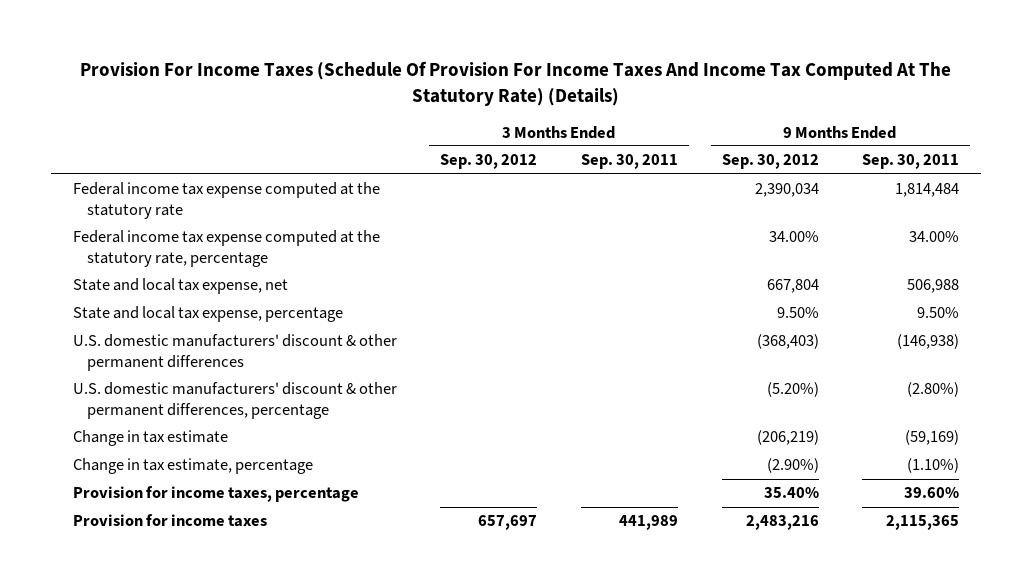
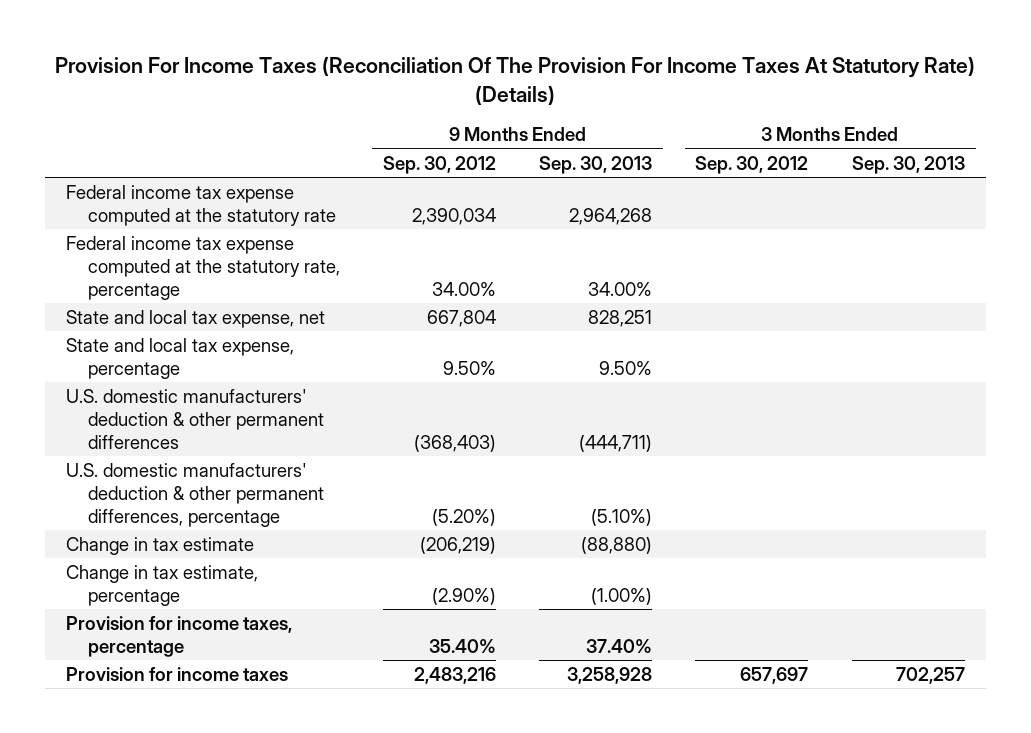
- Provision For Income Taxes (Schedule Of Provision For Income Taxes And Income Tax Computed At The Statutory Rate) (Details)
+ Provision For Income Taxes (Reconciliation Of The Provision For Income Taxes At Statutory Rate) (Details)
- | 3 Months Ended Sep. 30, 2012 | 3 Months Ended Sep. 30, 2011 | 9 Months Ended Sep. 30, 2012 | 9 Months Ended Sep. 30, 2011
+ | 9 Months Ended Sep. 30, 2012 | 9 Months Ended Sep. 30, 2013 | 3 Months Ended Sep. 30, 2012 | 3 Months Ended Sep. 30, 2013
- U.S. domestic manufacturers' discount & other permanent differences | | | (368,403) | (146,938)
- U.S. domestic manufacturers' discount & other permanent differences, percentage | | | (5.20%) | (2.80%)
+ U.S. domestic manufacturers' deduction & other permanent differences | (368,403) | (444,711) | |
+ U.S. domestic manufacturers' deduction & other permanent differences, percentage | (5.20%) | (5.10%) | |

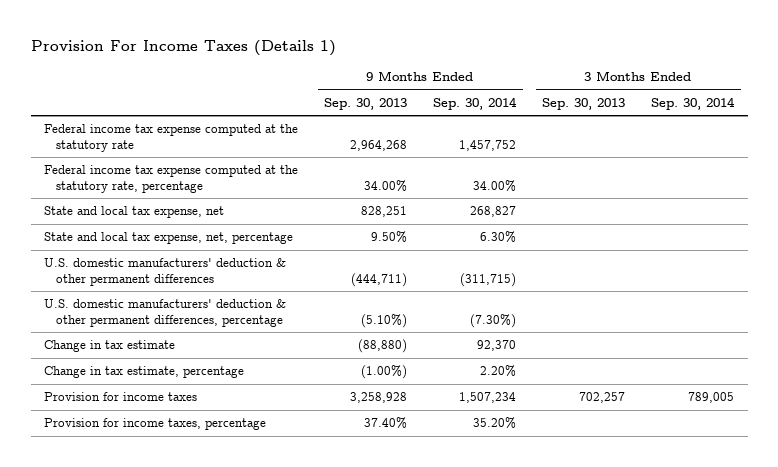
- Provision For Income Taxes (Reconciliation Of The Provision For Income Taxes At Statutory Rate) (Details)
+ Provision For Income Taxes (Details 1)
- | 9 Months Ended Sep. 30, 2012 | 9 Months Ended Sep. 30, 2013 | 3 Months Ended Sep. 30, 2012 | 3 Months Ended Sep. 30, 2013
+ | 9 Months Ended Sep. 30, 2013 | 9 Months Ended Sep. 30, 2014 | 3 Months Ended Sep. 30, 2013 | 3 Months Ended Sep. 30, 2014
- State and local tax expense, percentage | 9.50% | 9.50% | |
+ State and local tax expense, net, percentage | 9.50% | 6.30% | |
moved down: Provision for income taxes, percentage | 37.40% | 35.20% | |

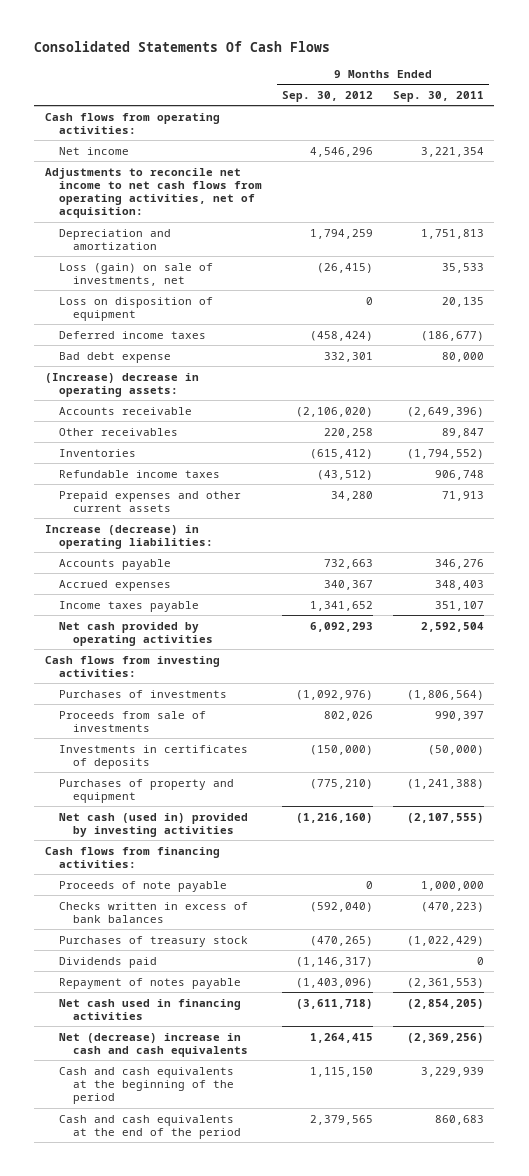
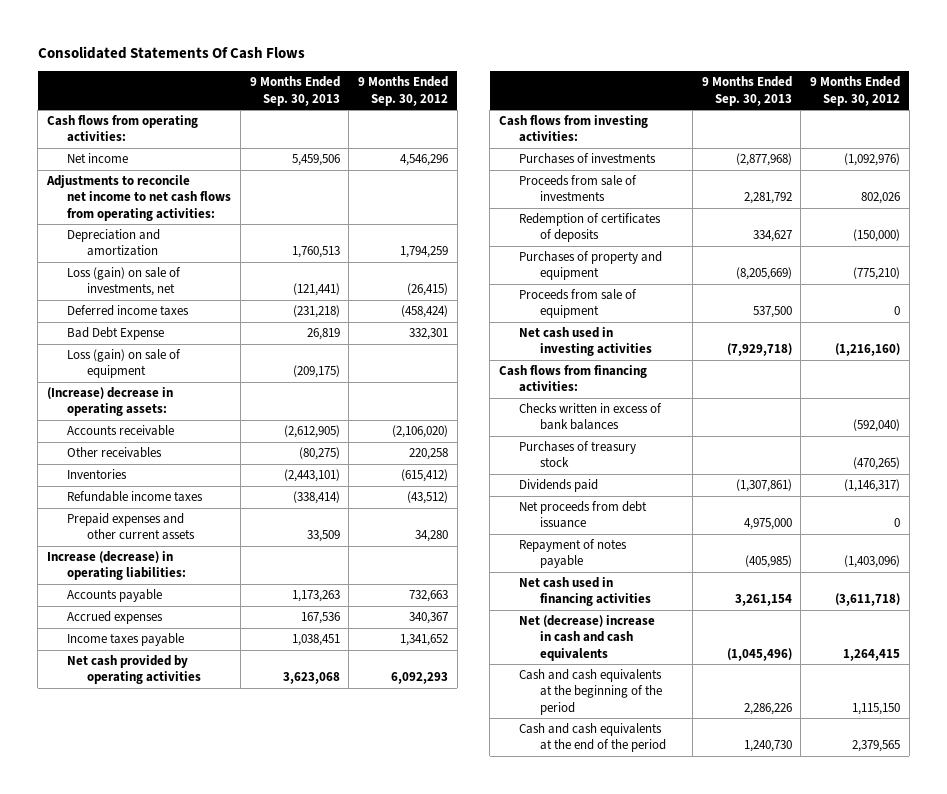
- | 9 Months Ended Sep. 30, 2012 | 9 Months Ended Sep. 30, 2011
+ | 9 Months Ended Sep. 30, 2013 | 9 Months Ended Sep. 30, 2012
- Adjustments to reconcile net income to net cash flows from operating activities, net of acquisition:
+ Adjustments to reconcile net income to net cash flows from operating activities:
- Loss on disposition of equipment | 0 | 20,135
- Bad debt expense | 332,301 | 80,000
+ Bad Debt Expense | 26,819 | 332,301
+ Loss (gain) on sale of equipment | (209,175) |
- Investments in certificates of deposits | (150,000) | (50,000)
+ Redemption of certificates of deposits | 334,627 | (150,000)
- Net cash (used in) provided by investing activities | (1,216,160) | (2,107,555)
+ Proceeds from sale of equipment | 537,500 | 0
+ Net cash used in investing activities | (7,929,718) | (1,216,160)
- Proceeds of note payable | 0 | 1,000,000
+ Net proceeds from debt issuance | 4,975,000 | 0

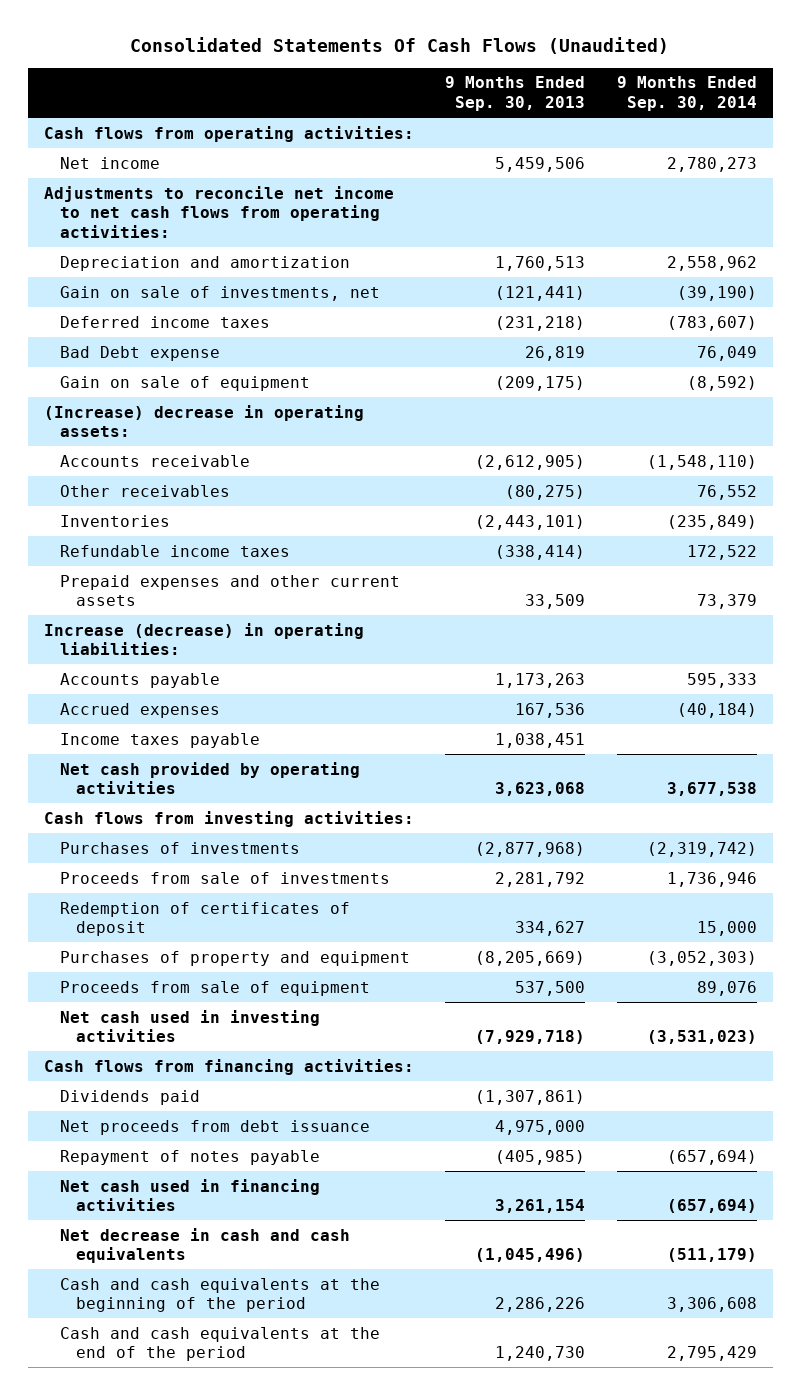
- Consolidated Statements Of Cash Flows
+ Consolidated Statements Of Cash Flows (Unaudited)
- | 9 Months Ended Sep. 30, 2013 | 9 Months Ended Sep. 30, 2012
+ | 9 Months Ended Sep. 30, 2013 | 9 Months Ended Sep. 30, 2014
- Loss (gain) on sale of investments, net | (121,441) | (26,415)
+ Gain on sale of investments, net | (121,441) | (39,190)
- Bad Debt Expense | 26,819 | 332,301
- Loss (gain) on sale of equipment | (209,175) |
+ Bad Debt expense | 26,819 | 76,049
+ Gain on sale of equipment | (209,175) | (8,592)
- Redemption of certificates of deposits | 334,627 | (150,000)
+ Redemption of certificates of deposit | 334,627 | 15,000
- Checks written in excess of bank balances | | (592,040)
- Purchases of treasury stock | | (470,265)
- Net (decrease) increase in cash and cash equivalents | (1,045,496) | 1,264,415
+ Net decrease in cash and cash equivalents | (1,045,496) | (511,179)

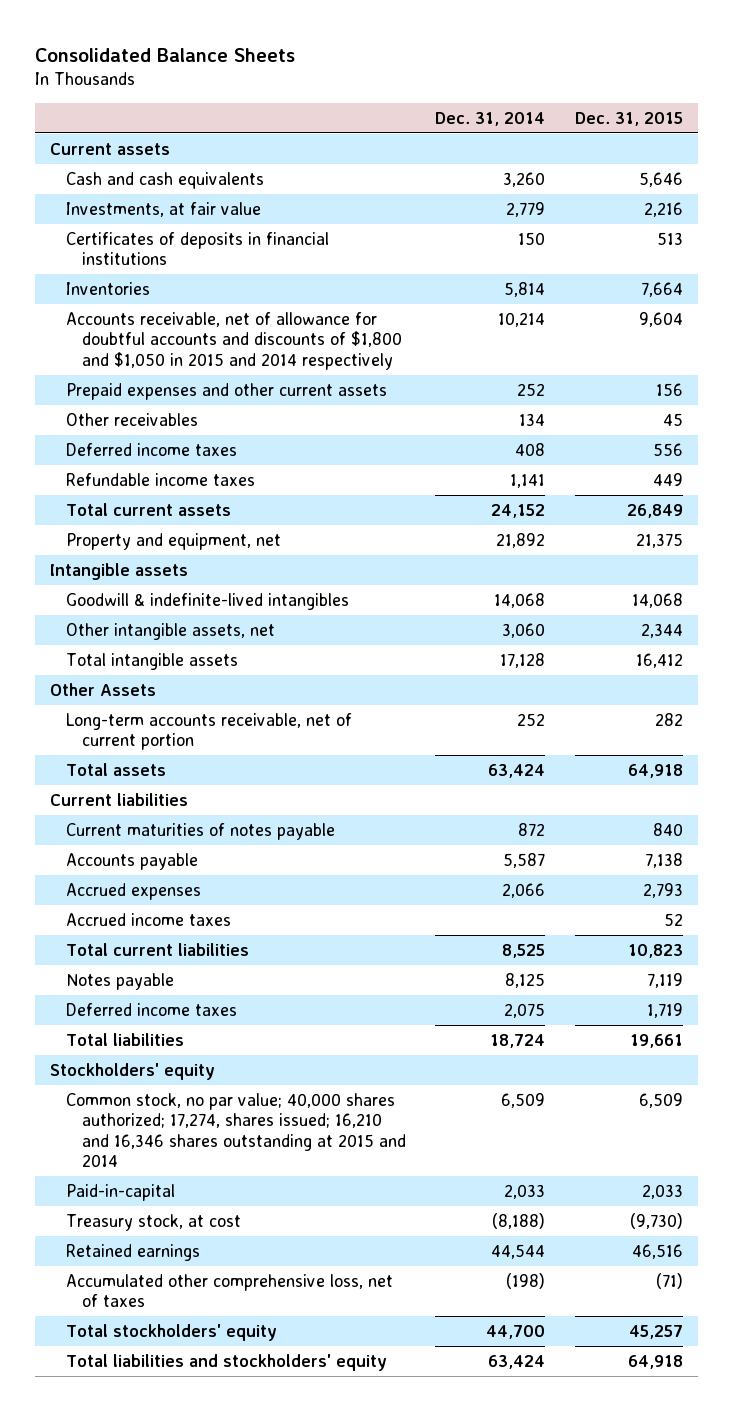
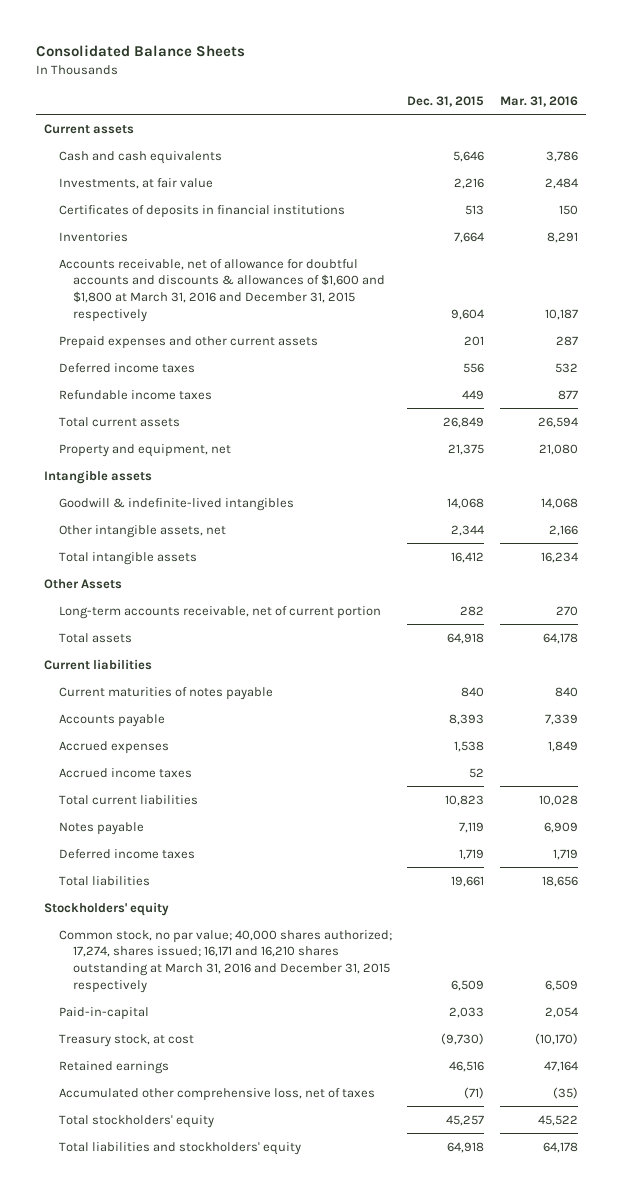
- | Dec. 31, 2014 | Dec. 31, 2015
+ | Dec. 31, 2015 | Mar. 31, 2016
- Accounts receivable, net of allowance for doubtful accounts and discounts of $1,800 and $1,050 in 2015 and 2014 respectively | 10,214 | 9,604
- Prepaid expenses and other current assets | 252 | 156
- Other receivables | 134 | 45
+ Accounts receivable, net of allowance for doubtful accounts and discounts & allowances of $1,600 and $1,800 at March 31, 2016 and December 31, 2015 respectively | 9,604 | 10,187
+ Prepaid expenses and other current assets | 201 | 287
- Accounts payable | 5,587 | 7,138
- Accrued expenses | 2,066 | 2,793
+ Accounts payable | 8,393 | 7,339
+ Accrued expenses | 1,538 | 1,849
- Common stock, no par value; 40,000 shares authorized; 17,274, shares issued; 16,210 and 16,346 shares outstanding at 2015 and 2014 | 6,509 | 6,509
+ Common stock, no par value; 40,000 shares authorized; 17,274, shares issued; 16,171 and 16,210 shares outstanding at March 31, 2016 and December 31, 2015 respectively | 6,509 | 6,509

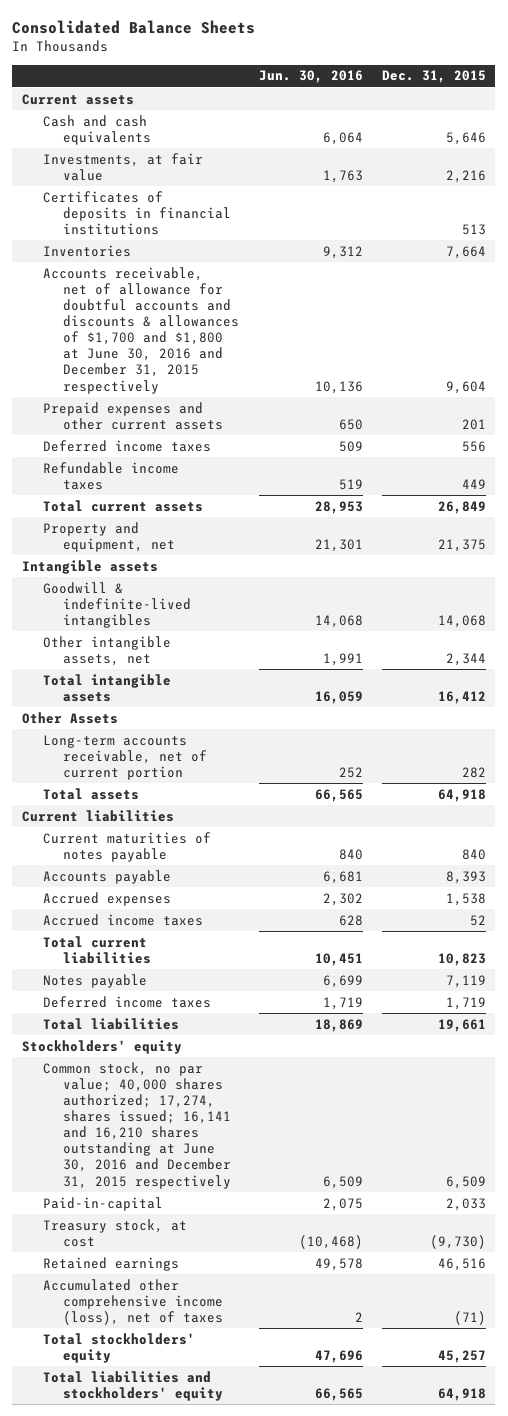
- | Dec. 31, 2015 | Mar. 31, 2016
+ | Jun. 30, 2016 | Dec. 31, 2015
- Accounts receivable, net of allowance for doubtful accounts and discounts & allowances of $1,600 and $1,800 at March 31, 2016 and December 31, 2015 respectively | 9,604 | 10,187
+ Accounts receivable, net of allowance for doubtful accounts and discounts & allowances of $1,700 and $1,800 at June 30, 2016 and December 31, 2015 respectively | 10,136 | 9,604
- Common stock, no par value; 40,000 shares authorized; 17,274, shares issued; 16,171 and 16,210 shares outstanding at March 31, 2016 and December 31, 2015 respectively | 6,509 | 6,509
+ Common stock, no par value; 40,000 shares authorized; 17,274, shares issued; 16,141 and 16,210 shares outstanding at June 30, 2016 and December 31, 2015 respectively | 6,509 | 6,509
- Accumulated other comprehensive loss, net of taxes | (71) | (35)
+ Accumulated other comprehensive income (loss), net of taxes | 2 | (71)

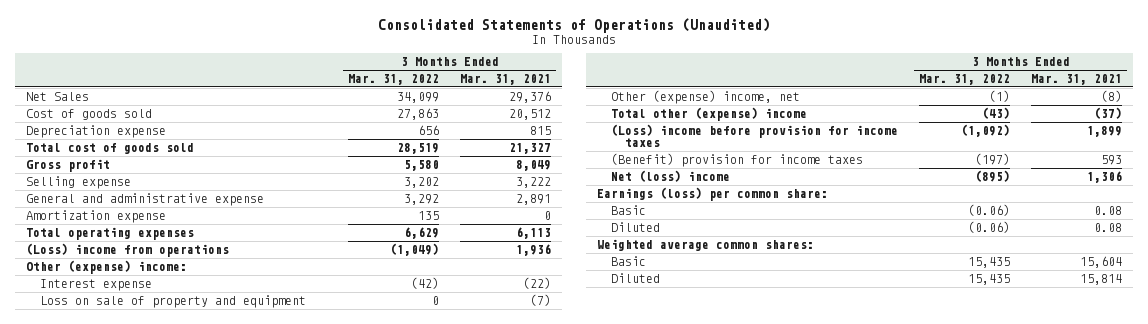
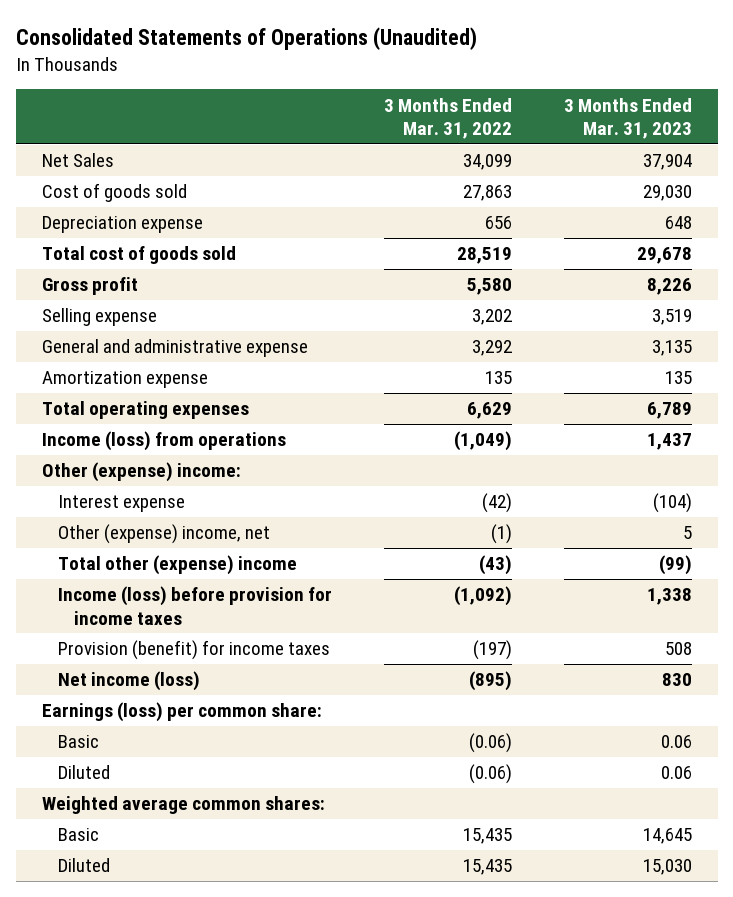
- | 3 Months Ended Mar. 31, 2022 | 3 Months Ended Mar. 31, 2021
+ | 3 Months Ended Mar. 31, 2022 | 3 Months Ended Mar. 31, 2023
- (Loss) income from operations | (1,049) | 1,936
+ Income (loss) from operations | (1,049) | 1,437
- Loss on sale of property and equipment | 0 | (7)
- (Loss) income before provision for income taxes | (1,092) | 1,899
- (Benefit) provision for income taxes | (197) | 593
- Net (loss) income | (895) | 1,306
+ Income (loss) before provision for income taxes | (1,092) | 1,338
+ Provision (benefit) for income taxes | (197) | 508
+ Net income (loss) | (895) | 830

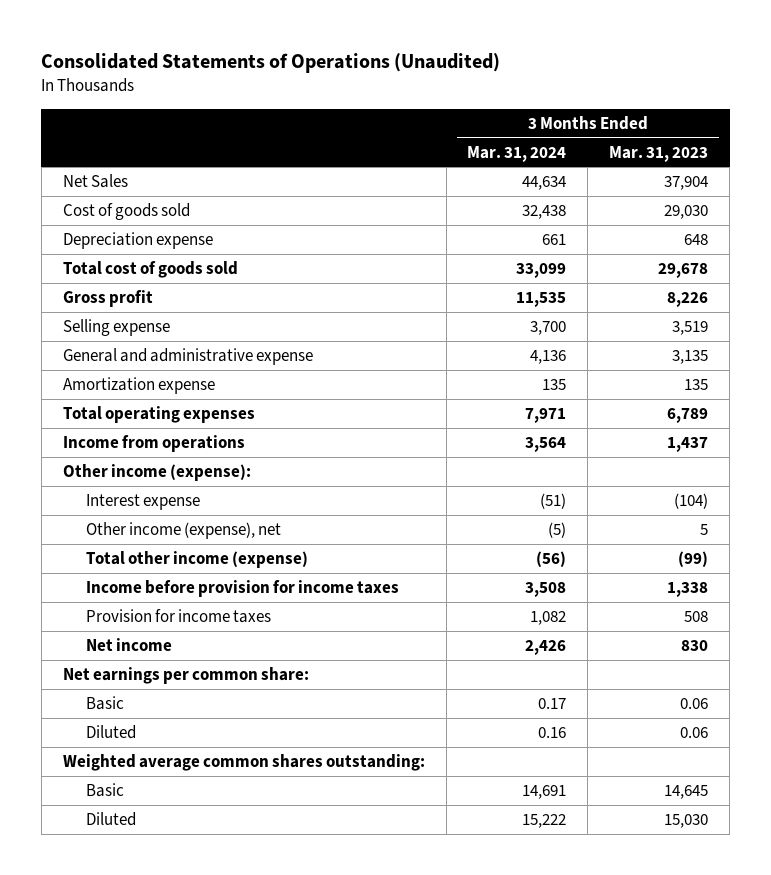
- | 3 Months Ended Mar. 31, 2022 | 3 Months Ended Mar. 31, 2023
+ | 3 Months Ended Mar. 31, 2024 | 3 Months Ended Mar. 31, 2023
- Income (loss) from operations | (1,049) | 1,437
- Other (expense) income:
+ Income from operations | 3,564 | 1,437
+ Other income (expense):
- Other (expense) income, net | (1) | 5
- Total other (expense) income | (43) | (99)
- Income (loss) before provision for income taxes | (1,092) | 1,338
- Provision (benefit) for income taxes | (197) | 508
- Net income (loss) | (895) | 830
- Earnings (loss) per common share:
+ Other income (expense), net | (5) | 5
+ Total other income (expense) | (56) | (99)
+ Income before provision for income taxes | 3,508 | 1,338
+ Provision for income taxes | 1,082 | 508
+ Net income | 2,426 | 830
+ Net earnings per common share:
- Weighted average common shares:
+ Weighted average common shares outstanding:

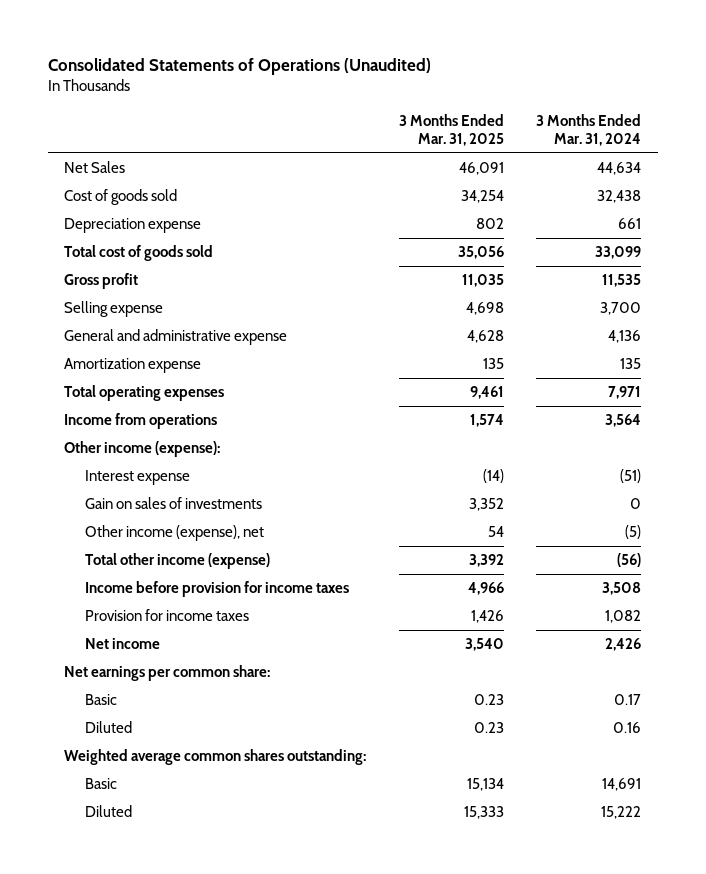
- | 3 Months Ended Mar. 31, 2024 | 3 Months Ended Mar. 31, 2023
+ | 3 Months Ended Mar. 31, 2025 | 3 Months Ended Mar. 31, 2024
+ Gain on sales of investments | 3,352 | 0

